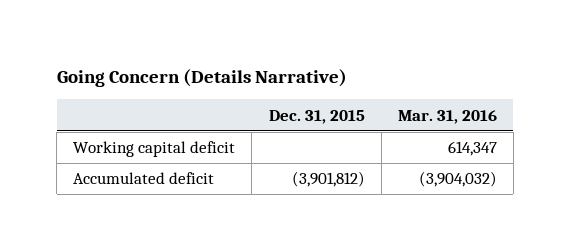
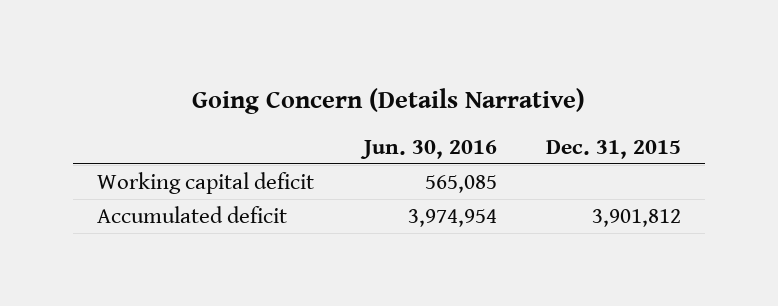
- | Dec. 31, 2015 | Mar. 31, 2016
+ | Jun. 30, 2016 | Dec. 31, 2015
- Accumulated deficit | (3,901,812) | (3,904,032)
+ Accumulated deficit | 3,974,954 | 3,901,812

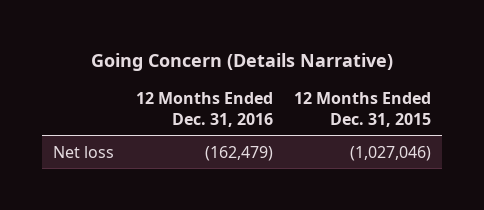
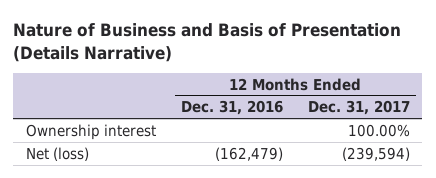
- Going Concern (Details Narrative)
+ Nature of Business and Basis of Presentation (Details Narrative)
- | 12 Months Ended Dec. 31, 2016 | 12 Months Ended Dec. 31, 2015
+ | 12 Months Ended Dec. 31, 2016 | 12 Months Ended Dec. 31, 2017
- Net loss | (162,479) | (1,027,046)
+ Ownership interest | | 100.00%
+ Net (loss) | (162,479) | (239,594)

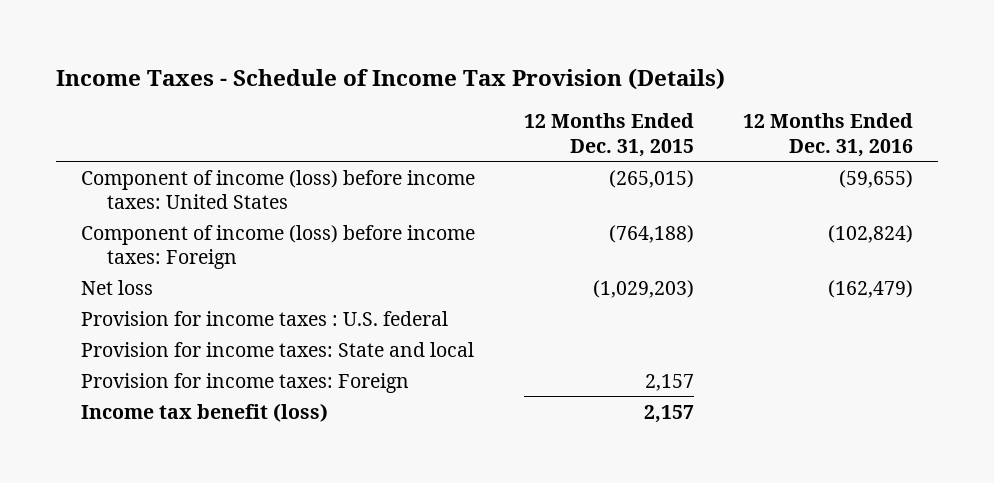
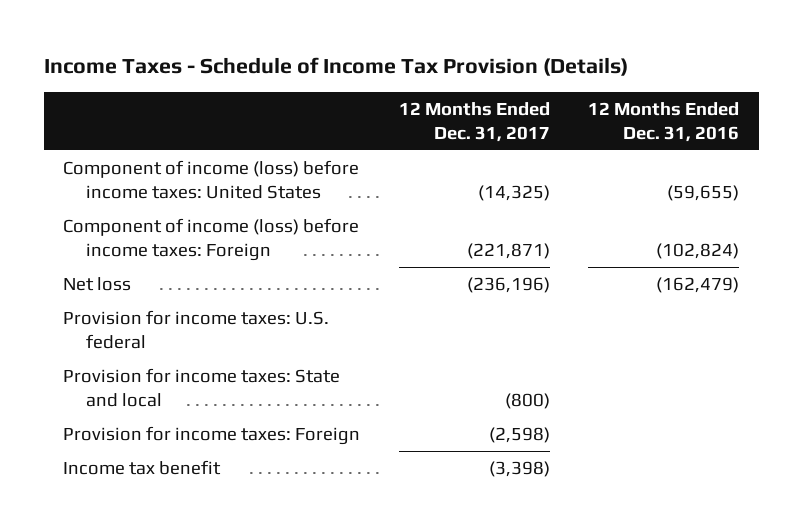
- | 12 Months Ended Dec. 31, 2015 | 12 Months Ended Dec. 31, 2016
+ | 12 Months Ended Dec. 31, 2017 | 12 Months Ended Dec. 31, 2016
- Provision for income taxes : U.S. federal
+ Provision for income taxes: U.S. federal
- Income tax benefit (loss) | 2,157 |
+ Income tax benefit | (3,398) |

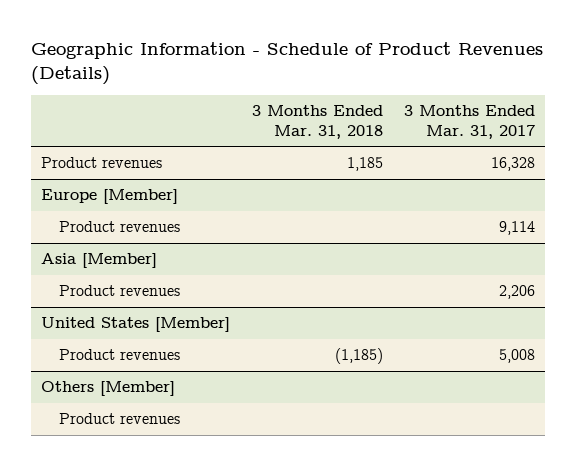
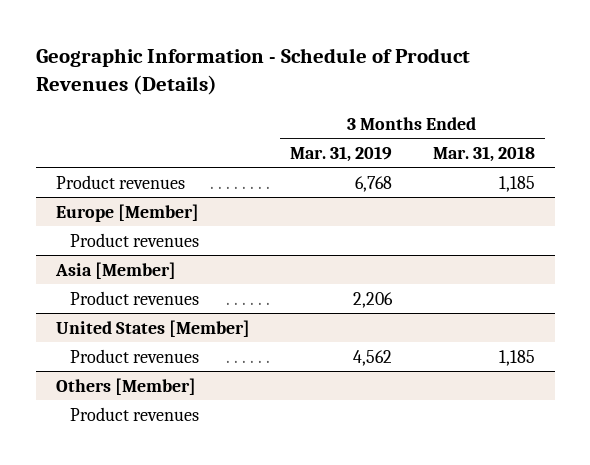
- | 3 Months Ended Mar. 31, 2018 | 3 Months Ended Mar. 31, 2017
+ | 3 Months Ended Mar. 31, 2019 | 3 Months Ended Mar. 31, 2018
@ United States [Member]
- Product revenues | (1,185) | 5,008
+ Product revenues | 4,562 | 1,185

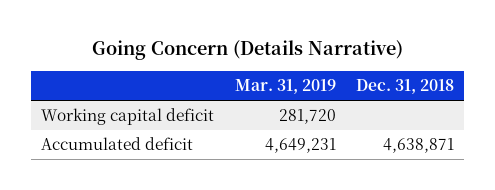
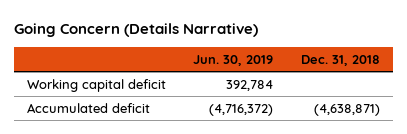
- | Mar. 31, 2019 | Dec. 31, 2018
+ | Jun. 30, 2019 | Dec. 31, 2018
- Accumulated deficit | 4,649,231 | 4,638,871
+ Accumulated deficit | (4,716,372) | (4,638,871)

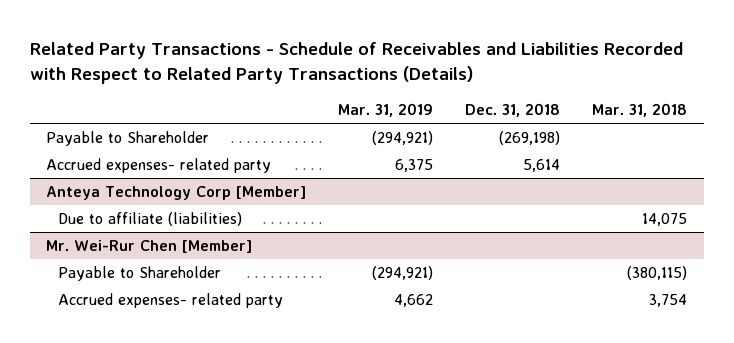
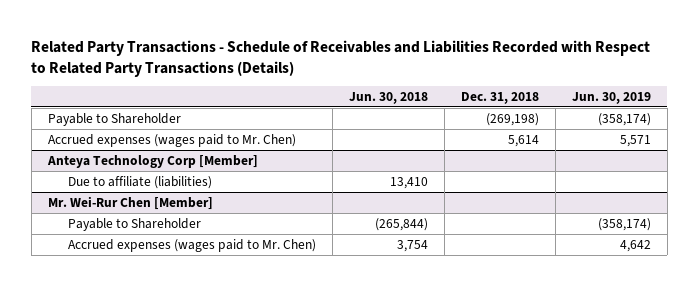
- | Mar. 31, 2019 | Dec. 31, 2018 | Mar. 31, 2018
+ | Jun. 30, 2018 | Dec. 31, 2018 | Jun. 30, 2019
- Accrued expenses- related party | 6,375 | 5,614 |
+ Accrued expenses (wages paid to Mr. Chen) | | 5,614 | 5,571
@ Mr. Wei-Rur Chen [Member]
- Accrued expenses- related party | 4,662 | | 3,754
+ Accrued expenses (wages paid to Mr. Chen) | 3,754 | | 4,642

